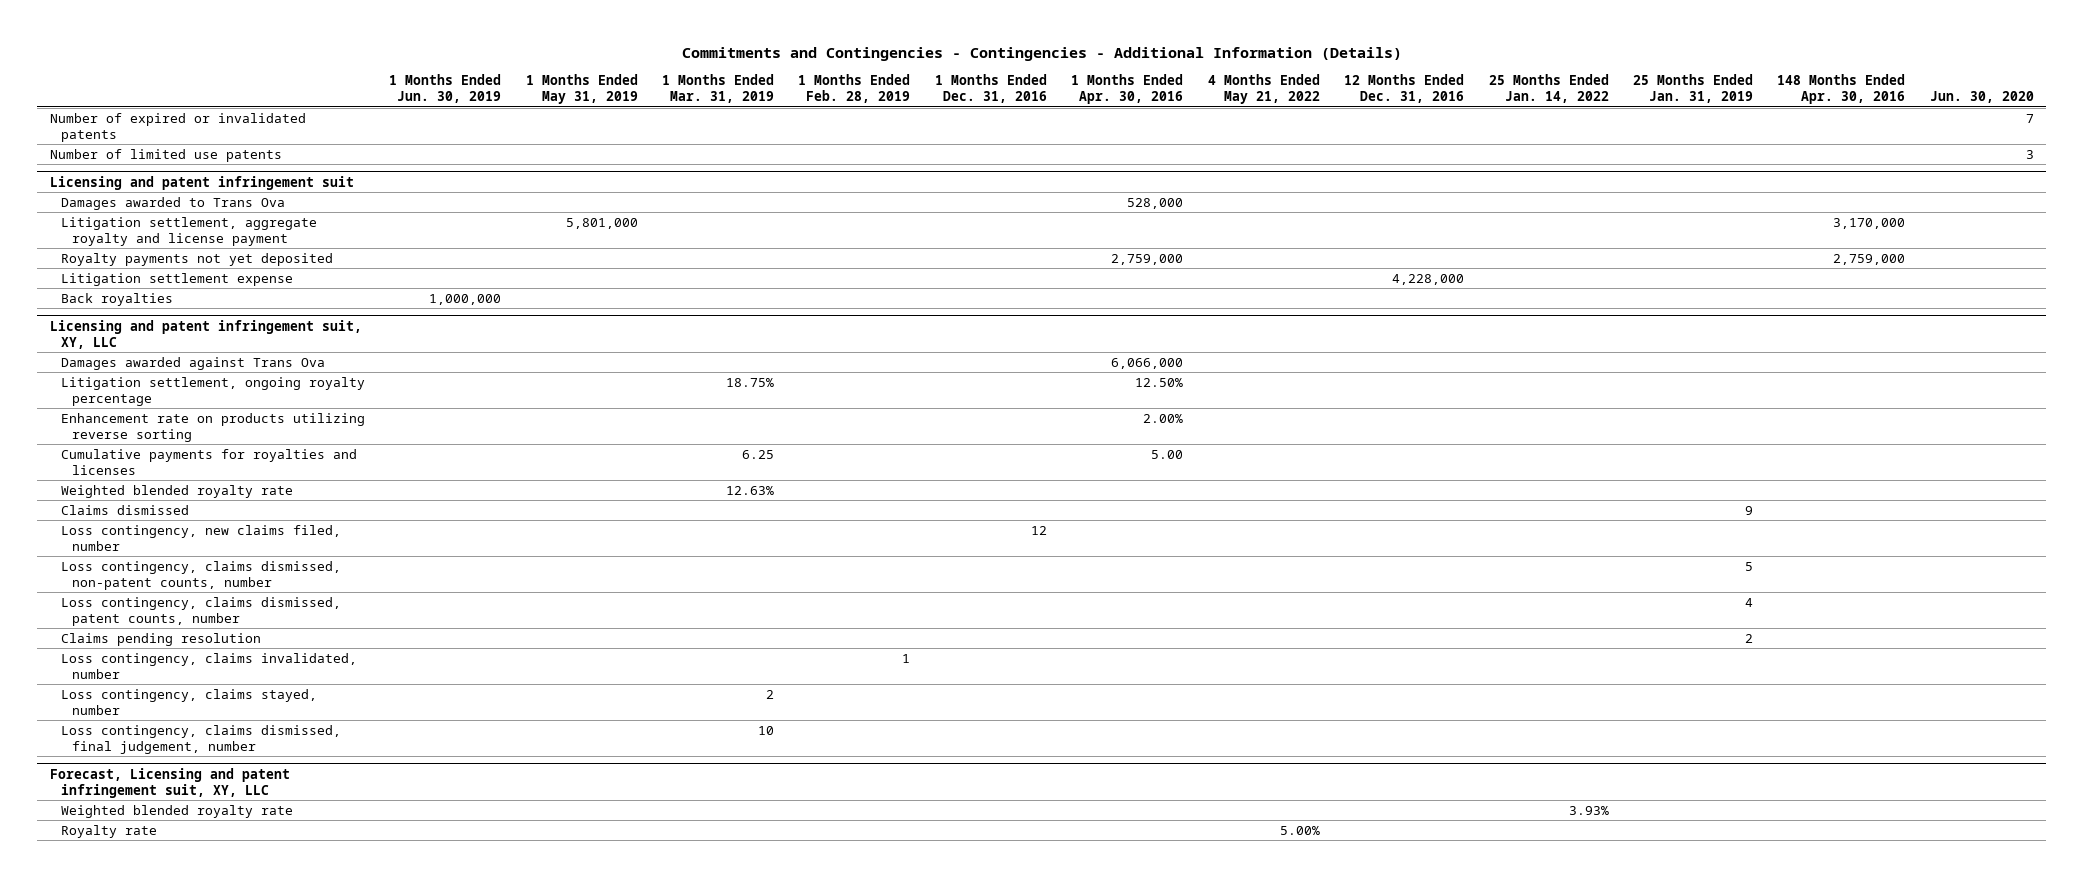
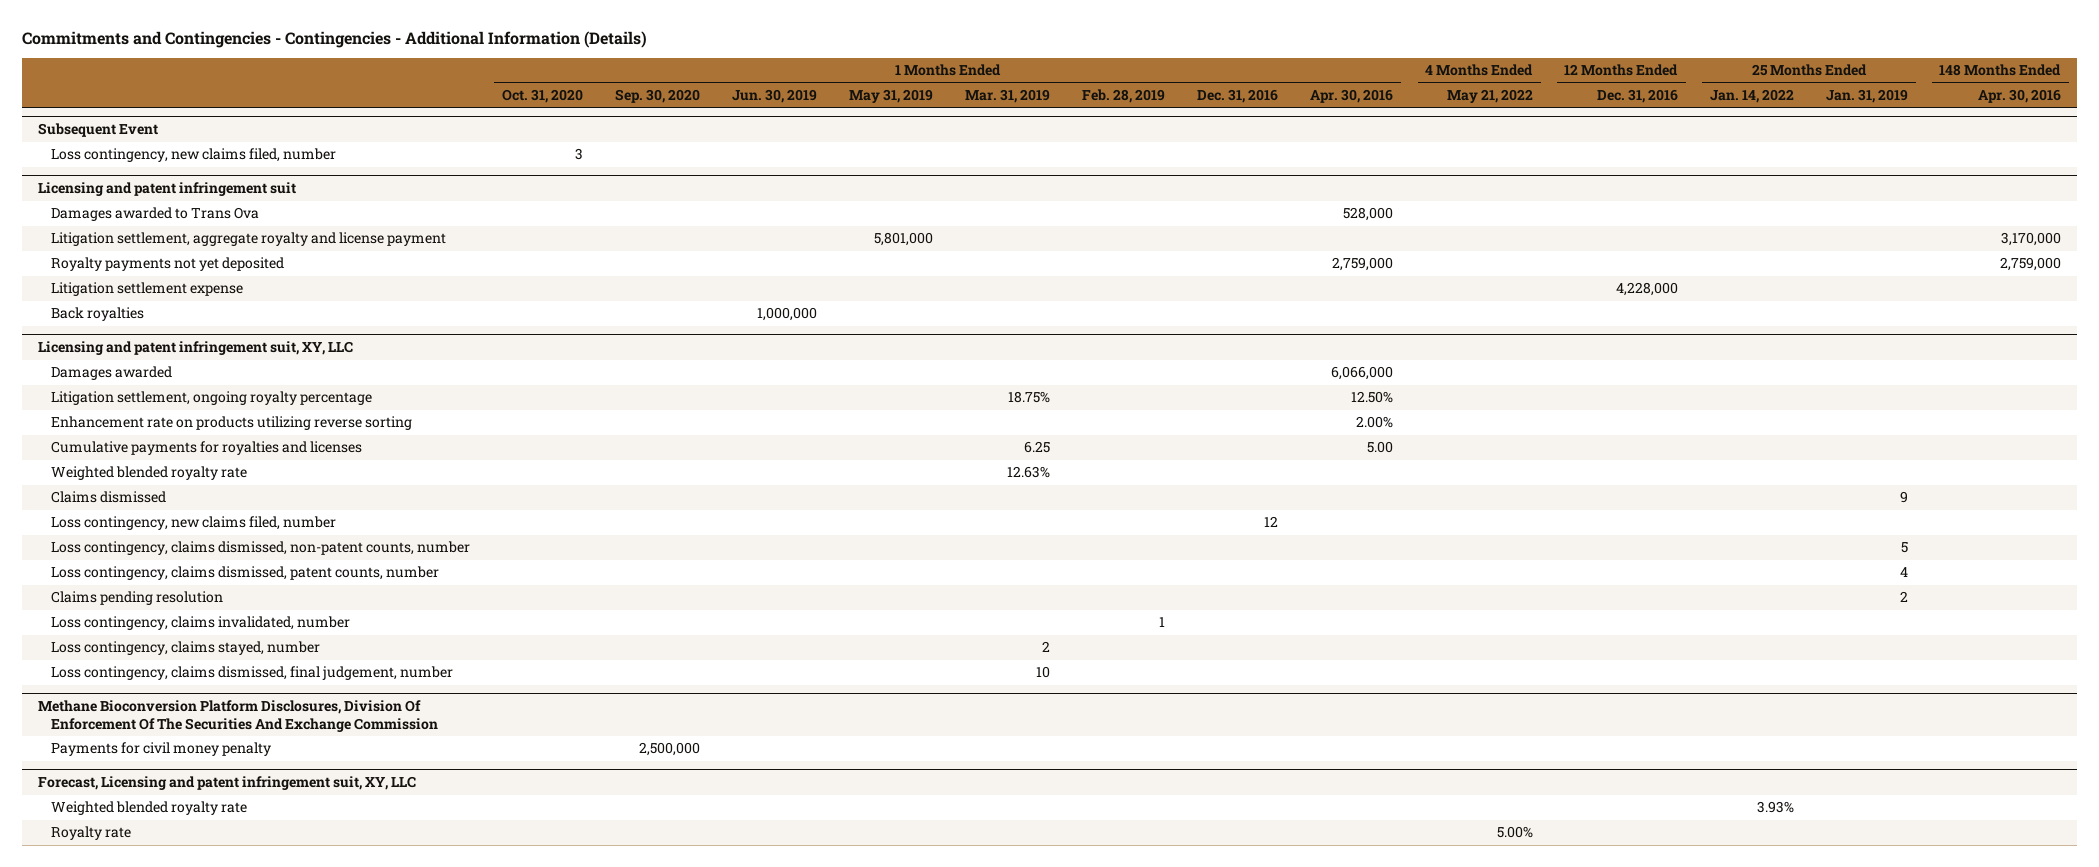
- | 1 Months Ended Jun. 30, 2019 | 1 Months Ended May 31, 2019 | 1 Months Ended Mar. 31, 2019 | 1 Months Ended Feb. 28, 2019 | 1 Months Ended Dec. 31, 2016 | 1 Months Ended Apr. 30, 2016 | 4 Months Ended May 21, 2022 | 12 Months Ended Dec. 31, 2016 | 25 Months Ended Jan. 14, 2022 | 25 Months Ended Jan. 31, 2019 | 148 Months Ended Apr. 30, 2016 | Jun. 30, 2020
+ | 1 Months Ended Oct. 31, 2020 | 1 Months Ended Sep. 30, 2020 | 1 Months Ended Jun. 30, 2019 | 1 Months Ended May 31, 2019 | 1 Months Ended Mar. 31, 2019 | 1 Months Ended Feb. 28, 2019 | 1 Months Ended Dec. 31, 2016 | 1 Months Ended Apr. 30, 2016 | 4 Months Ended May 21, 2022 | 12 Months Ended Dec. 31, 2016 | 25 Months Ended Jan. 14, 2022 | 25 Months Ended Jan. 31, 2019 | 148 Months Ended Apr. 30, 2016
- Number of expired or invalidated patents | | | | | | | | | | | | 7
- Number of limited use patents | | | | | | | | | | | | 3
+ Subsequent Event
+ Loss contingency, new claims filed, number | 3 | | | | | | | | | | | |
@ Licensing and patent infringement suit, XY, LLC
- Damages awarded against Trans Ova | | | | | | 6,066,000 | | | | | |
+ Damages awarded | | | | | | | | 6,066,000 | | | | |
+ Methane Bioconversion Platform Disclosures, Division Of Enforcement Of The Securities And Exchange Commission
+ Payments for civil money penalty | | 2,500,000 | | | | | | | | | | |

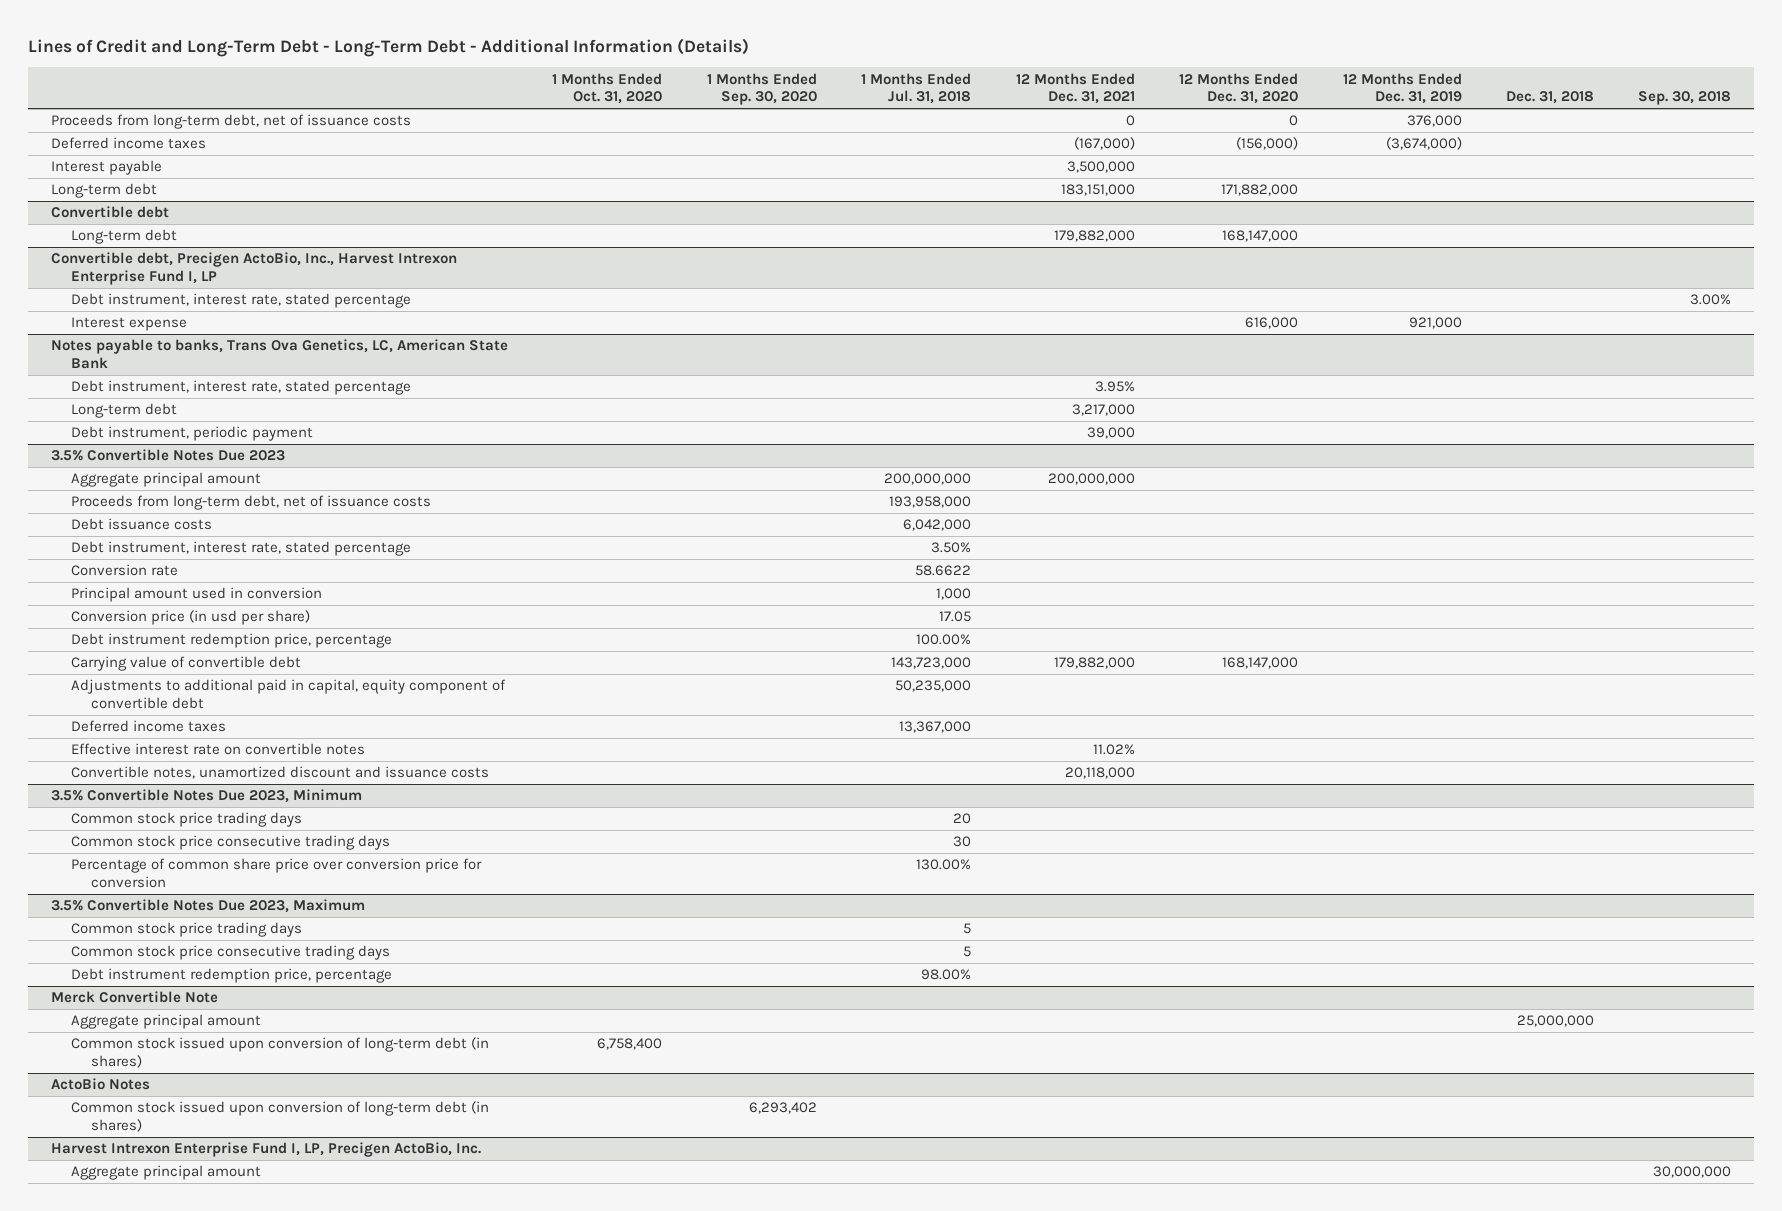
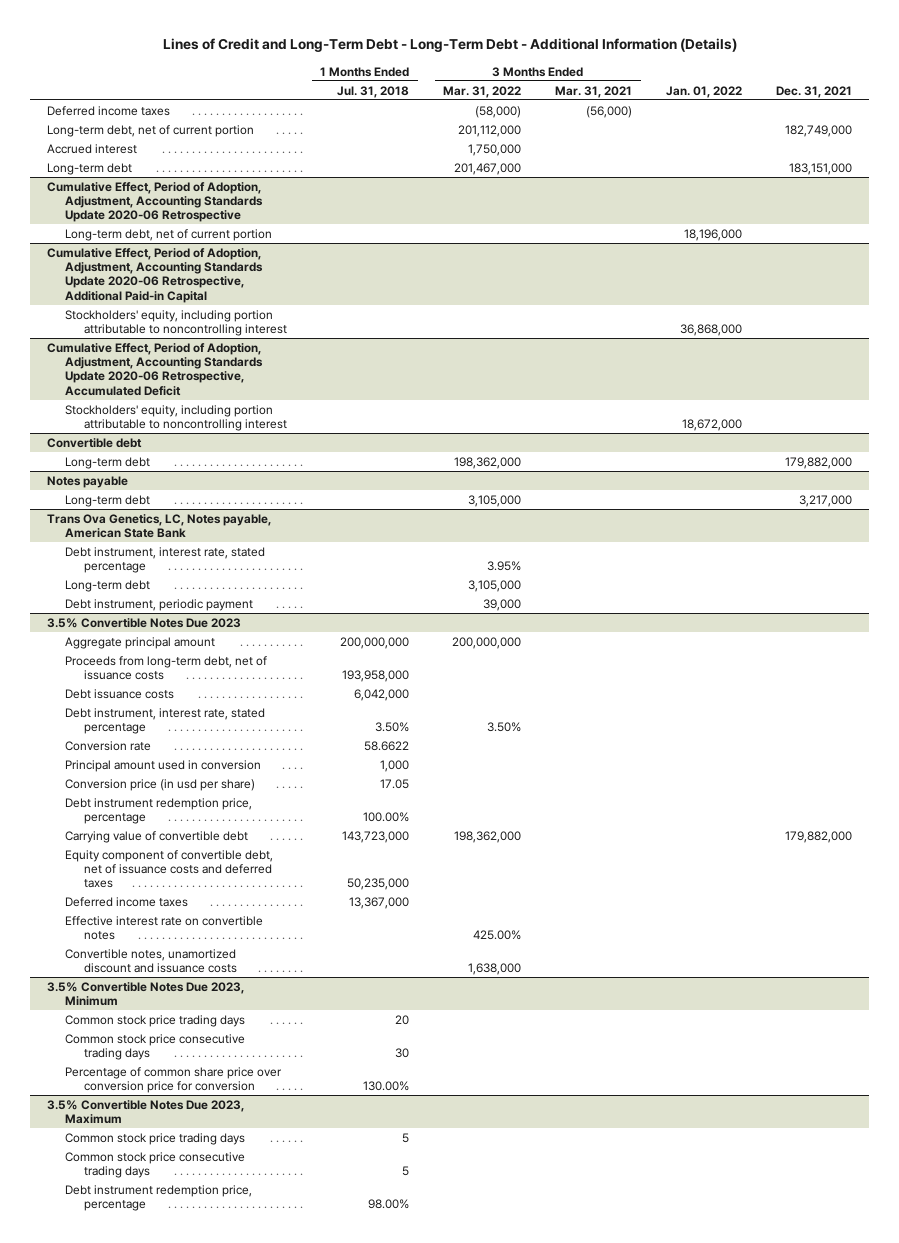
- | 1 Months Ended Oct. 31, 2020 | 1 Months Ended Sep. 30, 2020 | 1 Months Ended Jul. 31, 2018 | 12 Months Ended Dec. 31, 2021 | 12 Months Ended Dec. 31, 2020 | 12 Months Ended Dec. 31, 2019 | Dec. 31, 2018 | Sep. 30, 2018
+ | 1 Months Ended Jul. 31, 2018 | 3 Months Ended Mar. 31, 2022 | 3 Months Ended Mar. 31, 2021 | Jan. 01, 2022 | Dec. 31, 2021
- Proceeds from long-term debt, net of issuance costs | | | | 0 | 0 | 376,000 | |
- Interest payable | | | | 3,500,000 | | | |
+ Long-term debt, net of current portion | | 201,112,000 | | | 182,749,000
+ Accrued interest | | 1,750,000 | | |
+ Cumulative Effect, Period of Adoption, Adjustment, Accounting Standards Update 2020-06 Retrospective
+ Long-term debt, net of current portion | | | | 18,196,000 |
+ Cumulative Effect, Period of Adoption, Adjustment, Accounting Standards Update 2020-06 Retrospective, Additional Paid-in Capital
+ Stockholders' equity, including portion attributable to noncontrolling interest | | | | 36,868,000 |
+ Cumulative Effect, Period of Adoption, Adjustment, Accounting Standards Update 2020-06 Retrospective, Accumulated Deficit
+ Stockholders' equity, including portion attributable to noncontrolling interest | | | | 18,672,000 |
- Convertible debt, Precigen ActoBio, Inc., Harvest Intrexon Enterprise Fund I, LP
- Debt instrument, interest rate, stated percentage | | | | | | | | 3.00%
- Interest expense | | | | | 616,000 | 921,000 | |
- Notes payable to banks, Trans Ova Genetics, LC, American State Bank
+ Notes payable
+ Long-term debt | | 3,105,000 | | | 3,217,000
+ Trans Ova Genetics, LC, Notes payable, American State Bank
@ 3.5% Convertible Notes Due 2023
- Adjustments to additional paid in capital, equity component of convertible debt | | | 50,235,000 | | | | |
+ Equity component of convertible debt, net of issuance costs and deferred taxes | 50,235,000 | | | |
- Merck Convertible Note
- Aggregate principal amount | | | | | | | 25,000,000 |
- Common stock issued upon conversion of long-term debt (in shares) | 6,758,400 | | | | | | |
- ActoBio Notes
- Common stock issued upon conversion of long-term debt (in shares) | | 6,293,402 | | | | | |
- Harvest Intrexon Enterprise Fund I, LP, Precigen ActoBio, Inc.
- Aggregate principal amount | | | | | | | | 30,000,000

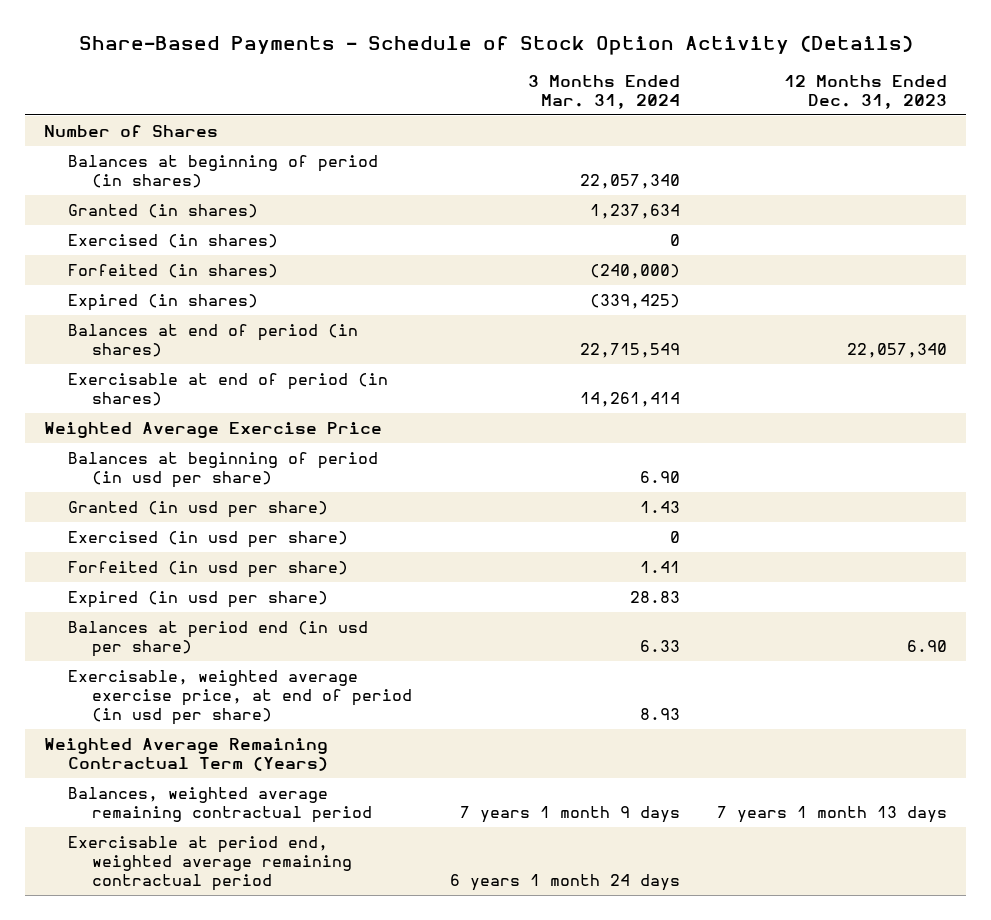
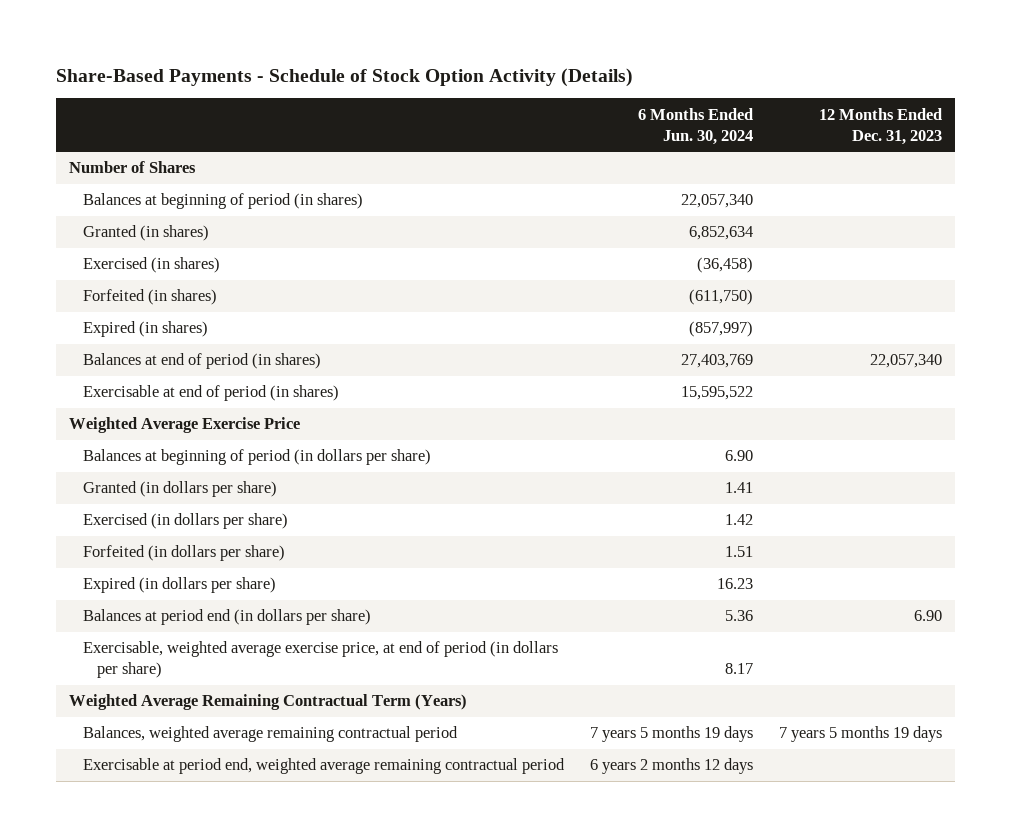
- | 3 Months Ended Mar. 31, 2024 | 12 Months Ended Dec. 31, 2023
+ | 6 Months Ended Jun. 30, 2024 | 12 Months Ended Dec. 31, 2023
- Balances at beginning of period (in usd per share) | 6.90 |
- Granted (in usd per share) | 1.43 |
- Exercised (in usd per share) | 0 |
- Forfeited (in usd per share) | 1.41 |
- Expired (in usd per share) | 28.83 |
- Balances at period end (in usd per share) | 6.33 | 6.90
- Exercisable, weighted average exercise price, at end of period (in usd per share) | 8.93 |
+ Balances at beginning of period (in dollars per share) | 6.90 |
+ Granted (in dollars per share) | 1.41 |
+ Exercised (in dollars per share) | 1.42 |
+ Forfeited (in dollars per share) | 1.51 |
+ Expired (in dollars per share) | 16.23 |
+ Balances at period end (in dollars per share) | 5.36 | 6.90
+ Exercisable, weighted average exercise price, at end of period (in dollars per share) | 8.17 |
- Balances, weighted average remaining contractual period | 7 years 1 month 9 days | 7 years 1 month 13 days
+ Balances, weighted average remaining contractual period | 7 years 5 months 19 days | 7 years 5 months 19 days

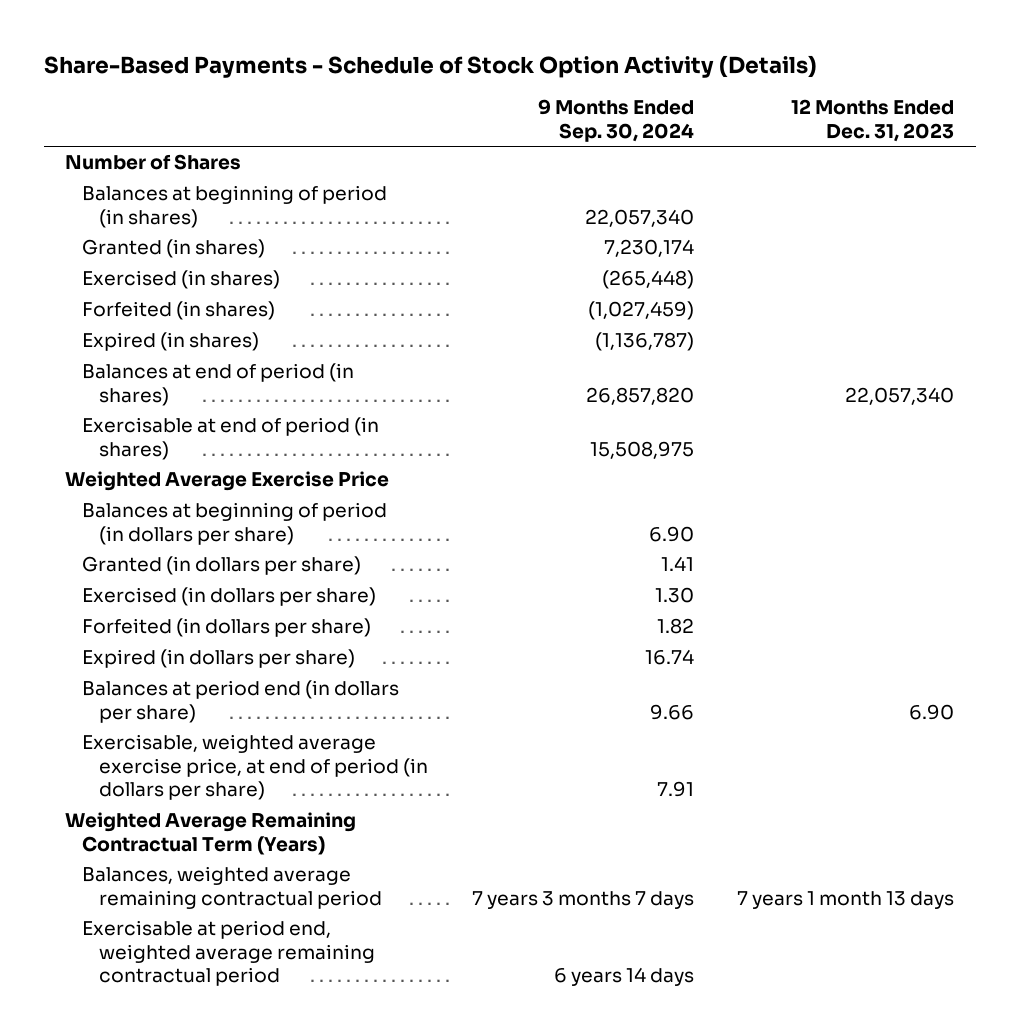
- | 6 Months Ended Jun. 30, 2024 | 12 Months Ended Dec. 31, 2023
+ | 9 Months Ended Sep. 30, 2024 | 12 Months Ended Dec. 31, 2023
- Balances, weighted average remaining contractual period | 7 years 5 months 19 days | 7 years 5 months 19 days
+ Balances, weighted average remaining contractual period | 7 years 3 months 7 days | 7 years 1 month 13 days

